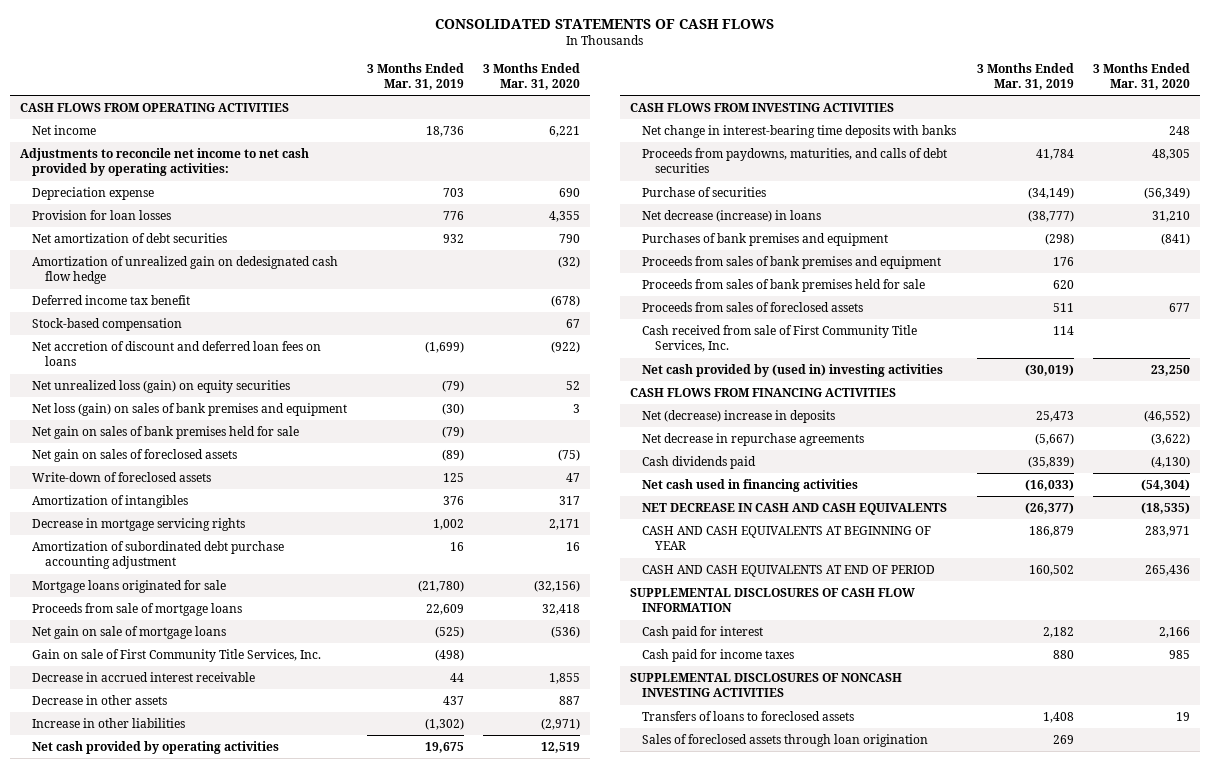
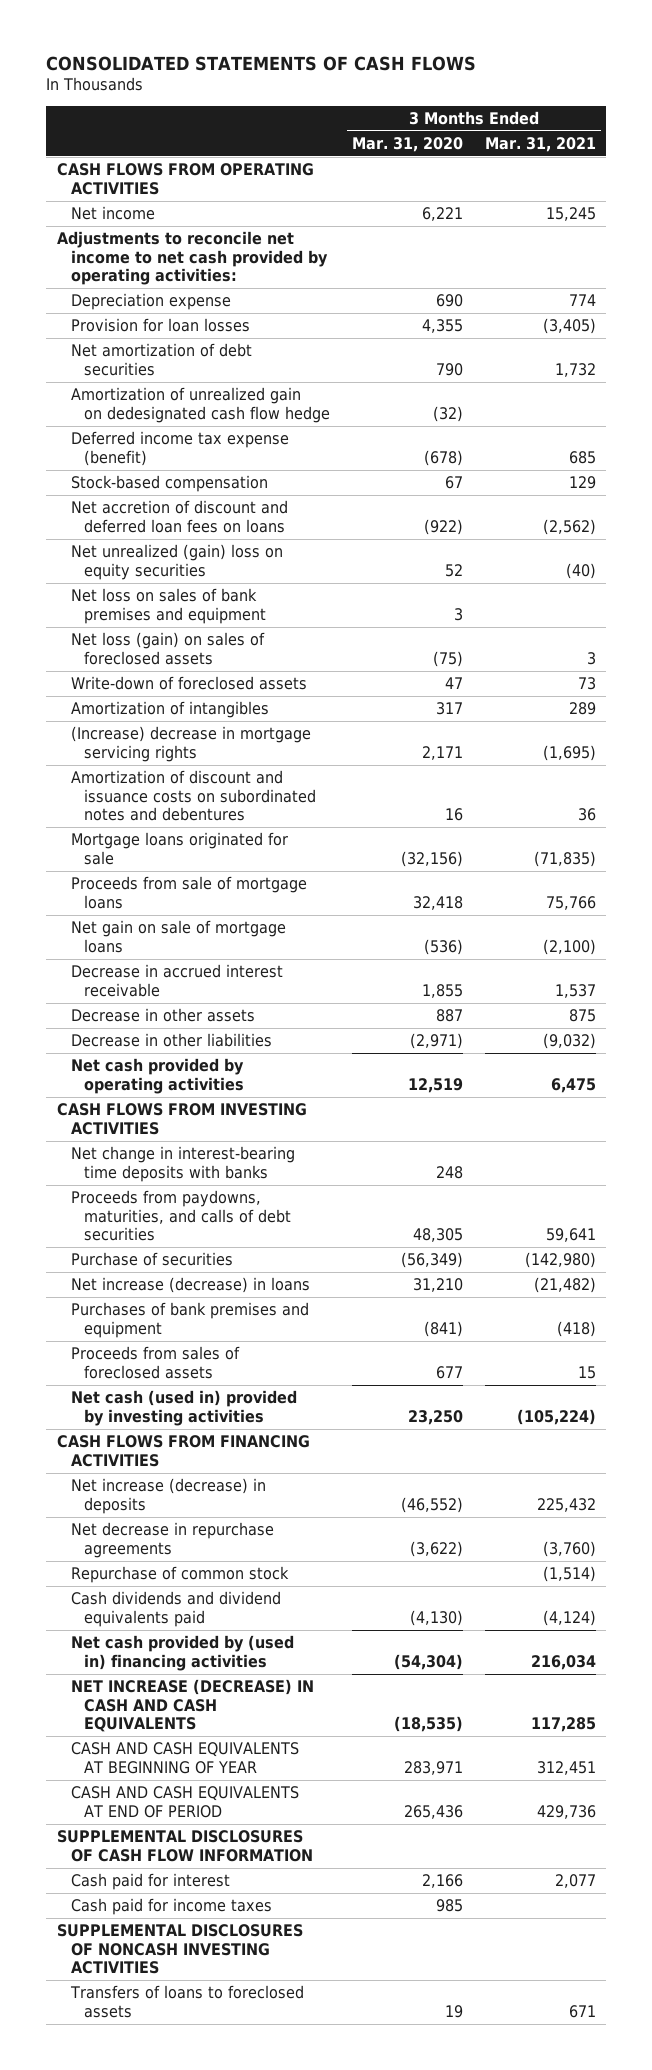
- | 3 Months Ended Mar. 31, 2019 | 3 Months Ended Mar. 31, 2020
+ | 3 Months Ended Mar. 31, 2020 | 3 Months Ended Mar. 31, 2021
- Deferred income tax benefit | | (678)
+ Deferred income tax expense (benefit) | (678) | 685
- Net unrealized loss (gain) on equity securities | (79) | 52
- Net loss (gain) on sales of bank premises and equipment | (30) | 3
- Net gain on sales of bank premises held for sale | (79) |
- Net gain on sales of foreclosed assets | (89) | (75)
+ Net unrealized (gain) loss on equity securities | 52 | (40)
+ Net loss on sales of bank premises and equipment | 3 |
+ Net loss (gain) on sales of foreclosed assets | (75) | 3
- Decrease in mortgage servicing rights | 1,002 | 2,171
- Amortization of subordinated debt purchase accounting adjustment | 16 | 16
+ (Increase) decrease in mortgage servicing rights | 2,171 | (1,695)
+ Amortization of discount and issuance costs on subordinated notes and debentures | 16 | 36
- Gain on sale of First Community Title Services, Inc. | (498) |
- Increase in other liabilities | (1,302) | (2,971)
+ Decrease in other liabilities | (2,971) | (9,032)
- Net decrease (increase) in loans | (38,777) | 31,210
+ Net increase (decrease) in loans | 31,210 | (21,482)
- Proceeds from sales of bank premises and equipment | 176 |
- Proceeds from sales of bank premises held for sale | 620 |
- Cash received from sale of First Community Title Services, Inc. | 114 |
- Net cash provided by (used in) investing activities | (30,019) | 23,250
+ Net cash (used in) provided by investing activities | 23,250 | (105,224)
- Net (decrease) increase in deposits | 25,473 | (46,552)
+ Net increase (decrease) in deposits | (46,552) | 225,432
- Cash dividends paid | (35,839) | (4,130)
- Net cash used in financing activities | (16,033) | (54,304)
- NET DECREASE IN CASH AND CASH EQUIVALENTS | (26,377) | (18,535)
+ Repurchase of common stock | | (1,514)
+ Cash dividends and dividend equivalents paid | (4,130) | (4,124)
+ Net cash provided by (used in) financing activities | (54,304) | 216,034
+ NET INCREASE (DECREASE) IN CASH AND CASH EQUIVALENTS | (18,535) | 117,285
- Sales of foreclosed assets through loan origination | 269 |

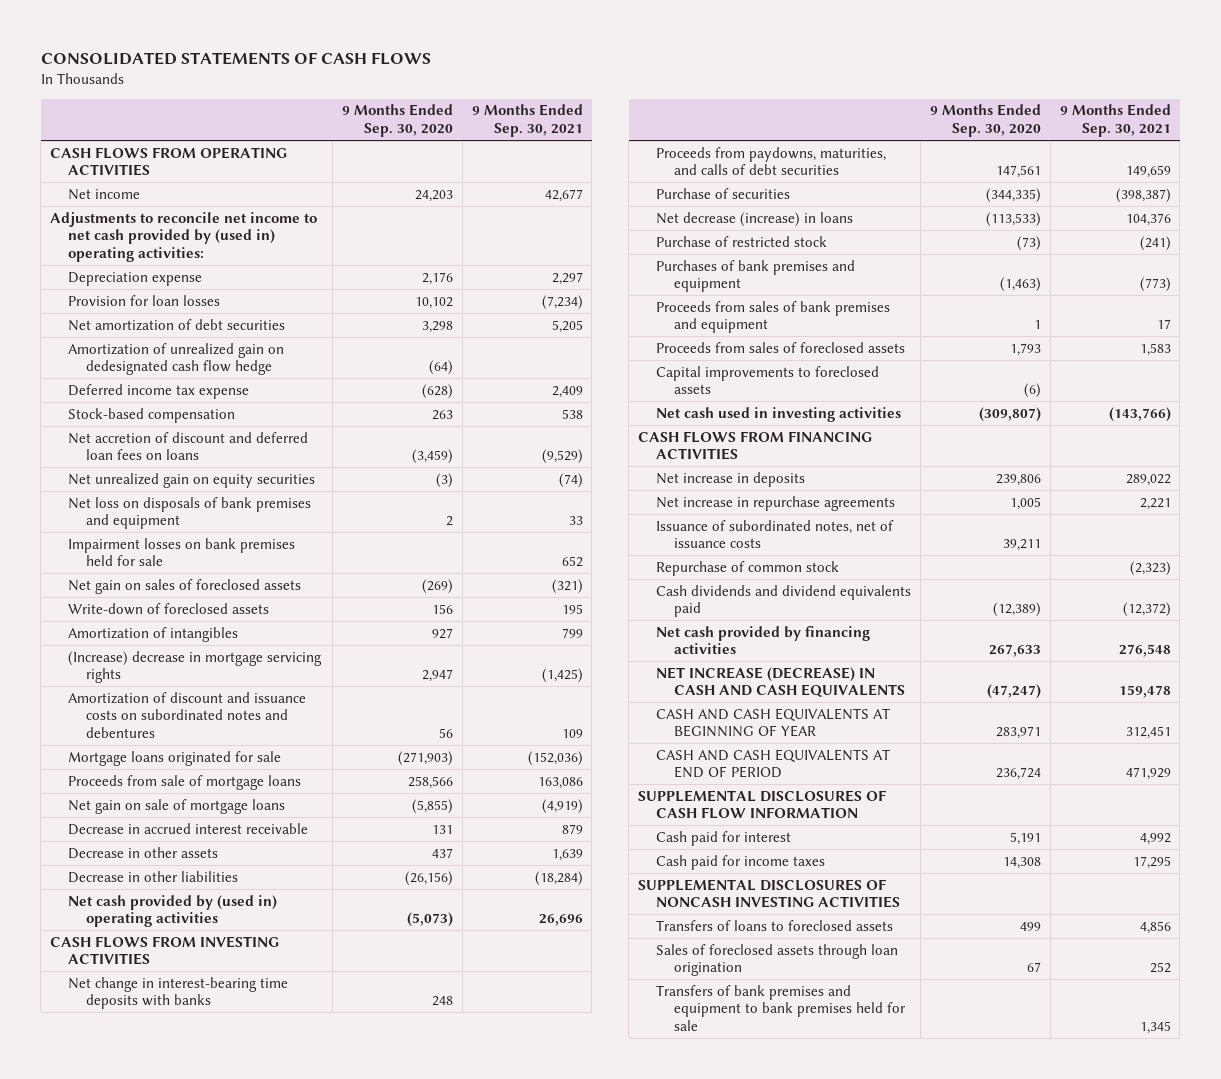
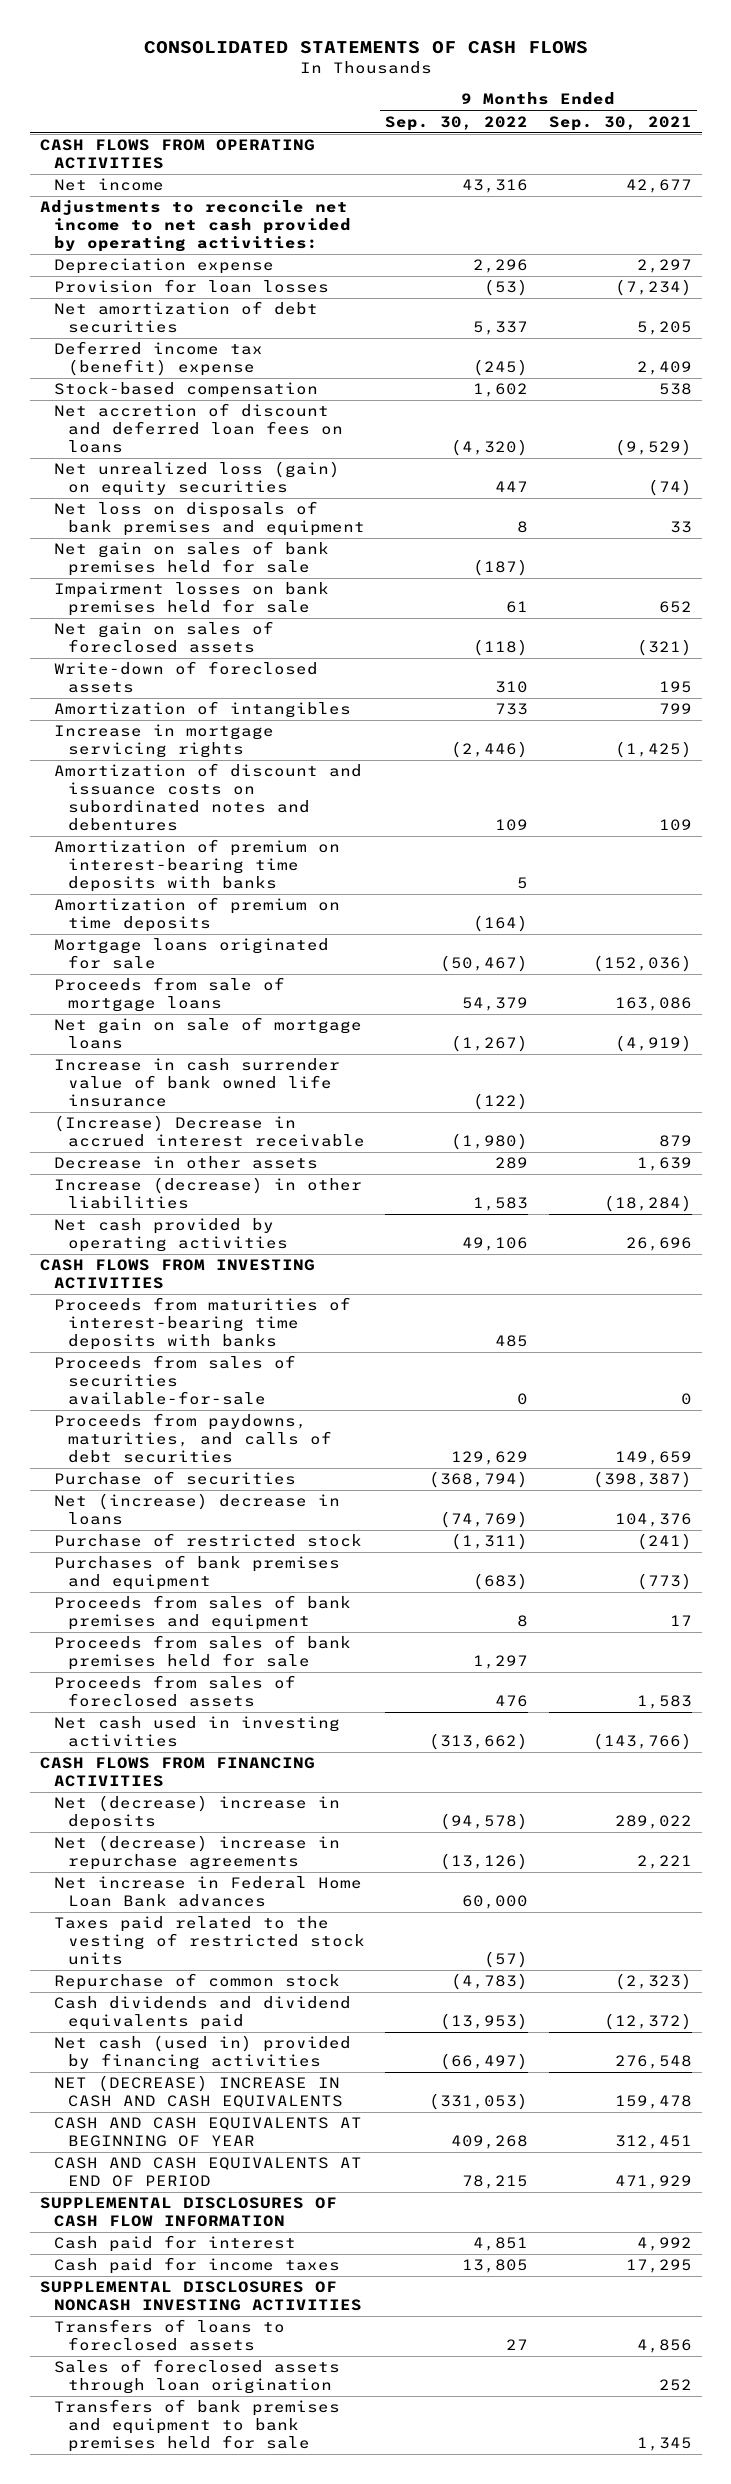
- | 9 Months Ended Sep. 30, 2020 | 9 Months Ended Sep. 30, 2021
+ | 9 Months Ended Sep. 30, 2022 | 9 Months Ended Sep. 30, 2021
- Adjustments to reconcile net income to net cash provided by (used in) operating activities:
+ Adjustments to reconcile net income to net cash provided by operating activities:
- Amortization of unrealized gain on dedesignated cash flow hedge | (64) |
- Deferred income tax expense | (628) | 2,409
+ Deferred income tax (benefit) expense | (245) | 2,409
- Net unrealized gain on equity securities | (3) | (74)
+ Net unrealized loss (gain) on equity securities | 447 | (74)
+ Net gain on sales of bank premises held for sale | (187) |
- (Increase) decrease in mortgage servicing rights | 2,947 | (1,425)
+ Increase in mortgage servicing rights | (2,446) | (1,425)
+ Amortization of premium on interest-bearing time deposits with banks | 5 |
+ Amortization of premium on time deposits | (164) |
- Decrease in accrued interest receivable | 131 | 879
+ Increase in cash surrender value of bank owned life insurance | (122) |
+ (Increase) Decrease in accrued interest receivable | (1,980) | 879
- Decrease in other liabilities | (26,156) | (18,284)
- Net cash provided by (used in) operating activities | (5,073) | 26,696
+ Increase (decrease) in other liabilities | 1,583 | (18,284)
+ Net cash provided by operating activities | 49,106 | 26,696
- Net change in interest-bearing time deposits with banks | 248 |
+ Proceeds from maturities of interest-bearing time deposits with banks | 485 |
+ Proceeds from sales of securities available-for-sale | 0 | 0
- Net decrease (increase) in loans | (113,533) | 104,376
+ Net (increase) decrease in loans | (74,769) | 104,376
+ Proceeds from sales of bank premises held for sale | 1,297 |
- Capital improvements to foreclosed assets | (6) |
- Net increase in deposits | 239,806 | 289,022
- Net increase in repurchase agreements | 1,005 | 2,221
- Issuance of subordinated notes, net of issuance costs | 39,211 |
+ Net (decrease) increase in deposits | (94,578) | 289,022
+ Net (decrease) increase in repurchase agreements | (13,126) | 2,221
+ Net increase in Federal Home Loan Bank advances | 60,000 |
+ Taxes paid related to the vesting of restricted stock units | (57) |
- Net cash provided by financing activities | 267,633 | 276,548
- NET INCREASE (DECREASE) IN CASH AND CASH EQUIVALENTS | (47,247) | 159,478
+ Net cash (used in) provided by financing activities | (66,497) | 276,548
+ NET (DECREASE) INCREASE IN CASH AND CASH EQUIVALENTS | (331,053) | 159,478

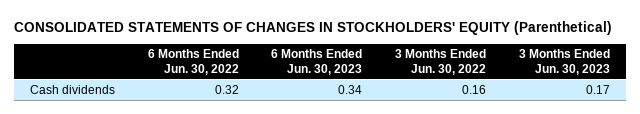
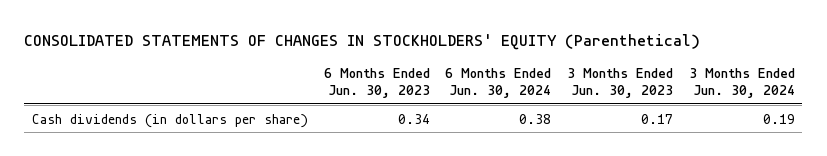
- | 6 Months Ended Jun. 30, 2022 | 6 Months Ended Jun. 30, 2023 | 3 Months Ended Jun. 30, 2022 | 3 Months Ended Jun. 30, 2023
+ | 6 Months Ended Jun. 30, 2023 | 6 Months Ended Jun. 30, 2024 | 3 Months Ended Jun. 30, 2023 | 3 Months Ended Jun. 30, 2024
- Cash dividends | 0.32 | 0.34 | 0.16 | 0.17
+ Cash dividends (in dollars per share) | 0.34 | 0.38 | 0.17 | 0.19

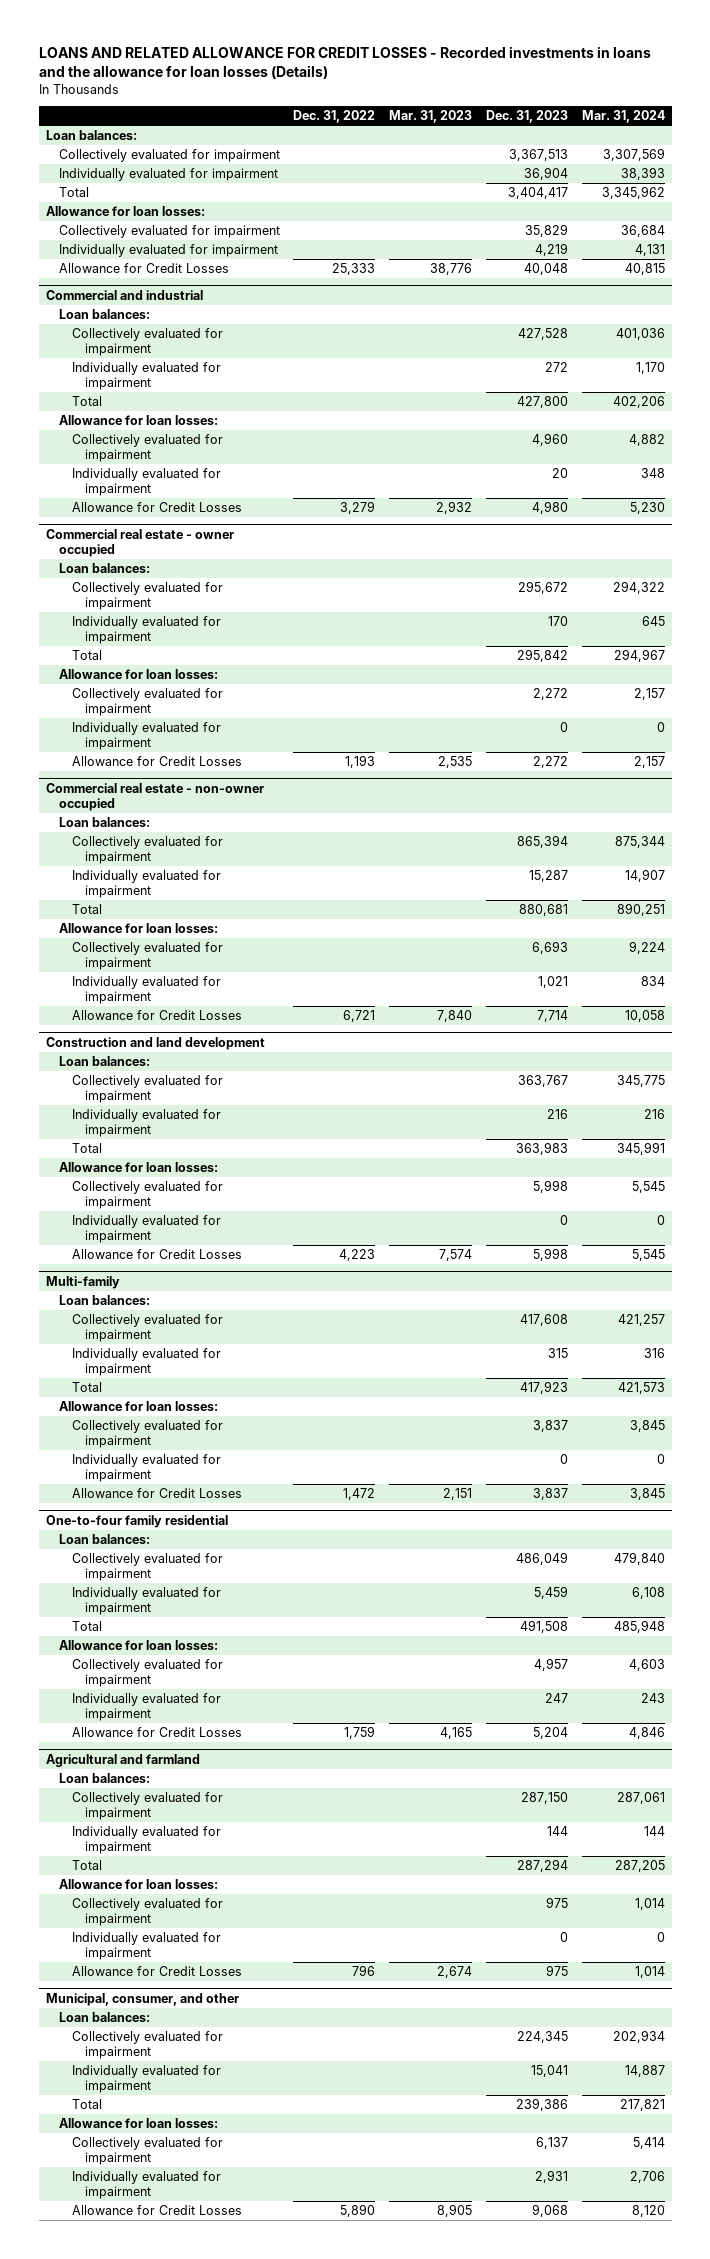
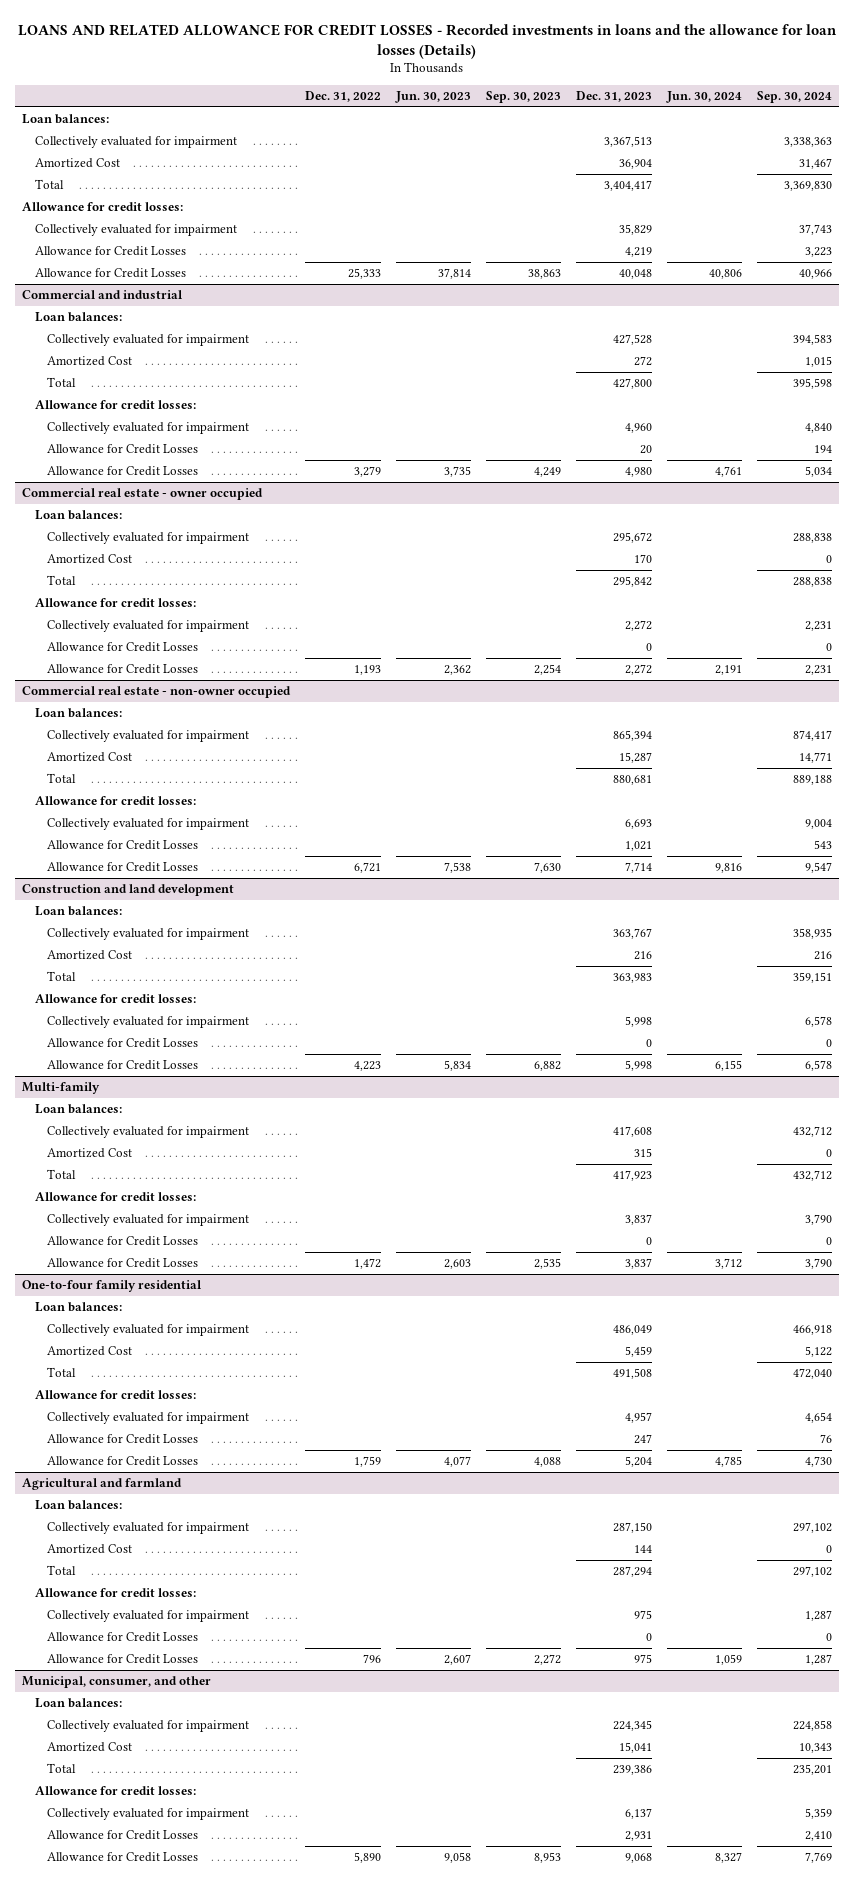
- | Dec. 31, 2022 | Mar. 31, 2023 | Dec. 31, 2023 | Mar. 31, 2024
+ | Dec. 31, 2022 | Jun. 30, 2023 | Sep. 30, 2023 | Dec. 31, 2023 | Jun. 30, 2024 | Sep. 30, 2024
- Individually evaluated for impairment | | | 36,904 | 38,393
+ Amortized Cost | | | | 36,904 | | 31,467
- Allowance for loan losses:
+ Allowance for credit losses:
- Individually evaluated for impairment | | | 4,219 | 4,131
+ Allowance for Credit Losses | | | | 4,219 | | 3,223
@ Commercial and industrial
- Individually evaluated for impairment | | | 272 | 1,170
+ Amortized Cost | | | | 272 | | 1,015
- Allowance for loan losses:
+ Allowance for credit losses:
- Individually evaluated for impairment | | | 20 | 348
+ Allowance for Credit Losses | | | | 20 | | 194
@ Commercial real estate - owner occupied
- Individually evaluated for impairment | | | 170 | 645
+ Amortized Cost | | | | 170 | | 0
- Allowance for loan losses:
+ Allowance for credit losses:
- Individually evaluated for impairment | | | 0 | 0
+ Allowance for Credit Losses | | | | 0 | | 0
@ Commercial real estate - non-owner occupied
- Individually evaluated for impairment | | | 15,287 | 14,907
+ Amortized Cost | | | | 15,287 | | 14,771
- Allowance for loan losses:
+ Allowance for credit losses:
- Individually evaluated for impairment | | | 1,021 | 834
+ Allowance for Credit Losses | | | | 1,021 | | 543
@ Construction and land development
- Individually evaluated for impairment | | | 216 | 216
+ Amortized Cost | | | | 216 | | 216
- Allowance for loan losses:
+ Allowance for credit losses:
- Individually evaluated for impairment | | | 0 | 0
+ Allowance for Credit Losses | | | | 0 | | 0
@ Multi-family
- Individually evaluated for impairment | | | 315 | 316
+ Amortized Cost | | | | 315 | | 0
- Allowance for loan losses:
+ Allowance for credit losses:
- Individually evaluated for impairment | | | 0 | 0
+ Allowance for Credit Losses | | | | 0 | | 0
@ One-to-four family residential
- Individually evaluated for impairment | | | 5,459 | 6,108
+ Amortized Cost | | | | 5,459 | | 5,122
- Allowance for loan losses:
+ Allowance for credit losses:
- Individually evaluated for impairment | | | 247 | 243
+ Allowance for Credit Losses | | | | 247 | | 76
@ Agricultural and farmland
- Individually evaluated for impairment | | | 144 | 144
+ Amortized Cost | | | | 144 | | 0
- Allowance for loan losses:
+ Allowance for credit losses:
- Individually evaluated for impairment | | | 0 | 0
+ Allowance for Credit Losses | | | | 0 | | 0
@ Municipal, consumer, and other
- Individually evaluated for impairment | | | 15,041 | 14,887
+ Amortized Cost | | | | 15,041 | | 10,343
- Allowance for loan losses:
+ Allowance for credit losses:
- Individually evaluated for impairment | | | 2,931 | 2,706
+ Allowance for Credit Losses | | | | 2,931 | | 2,410

